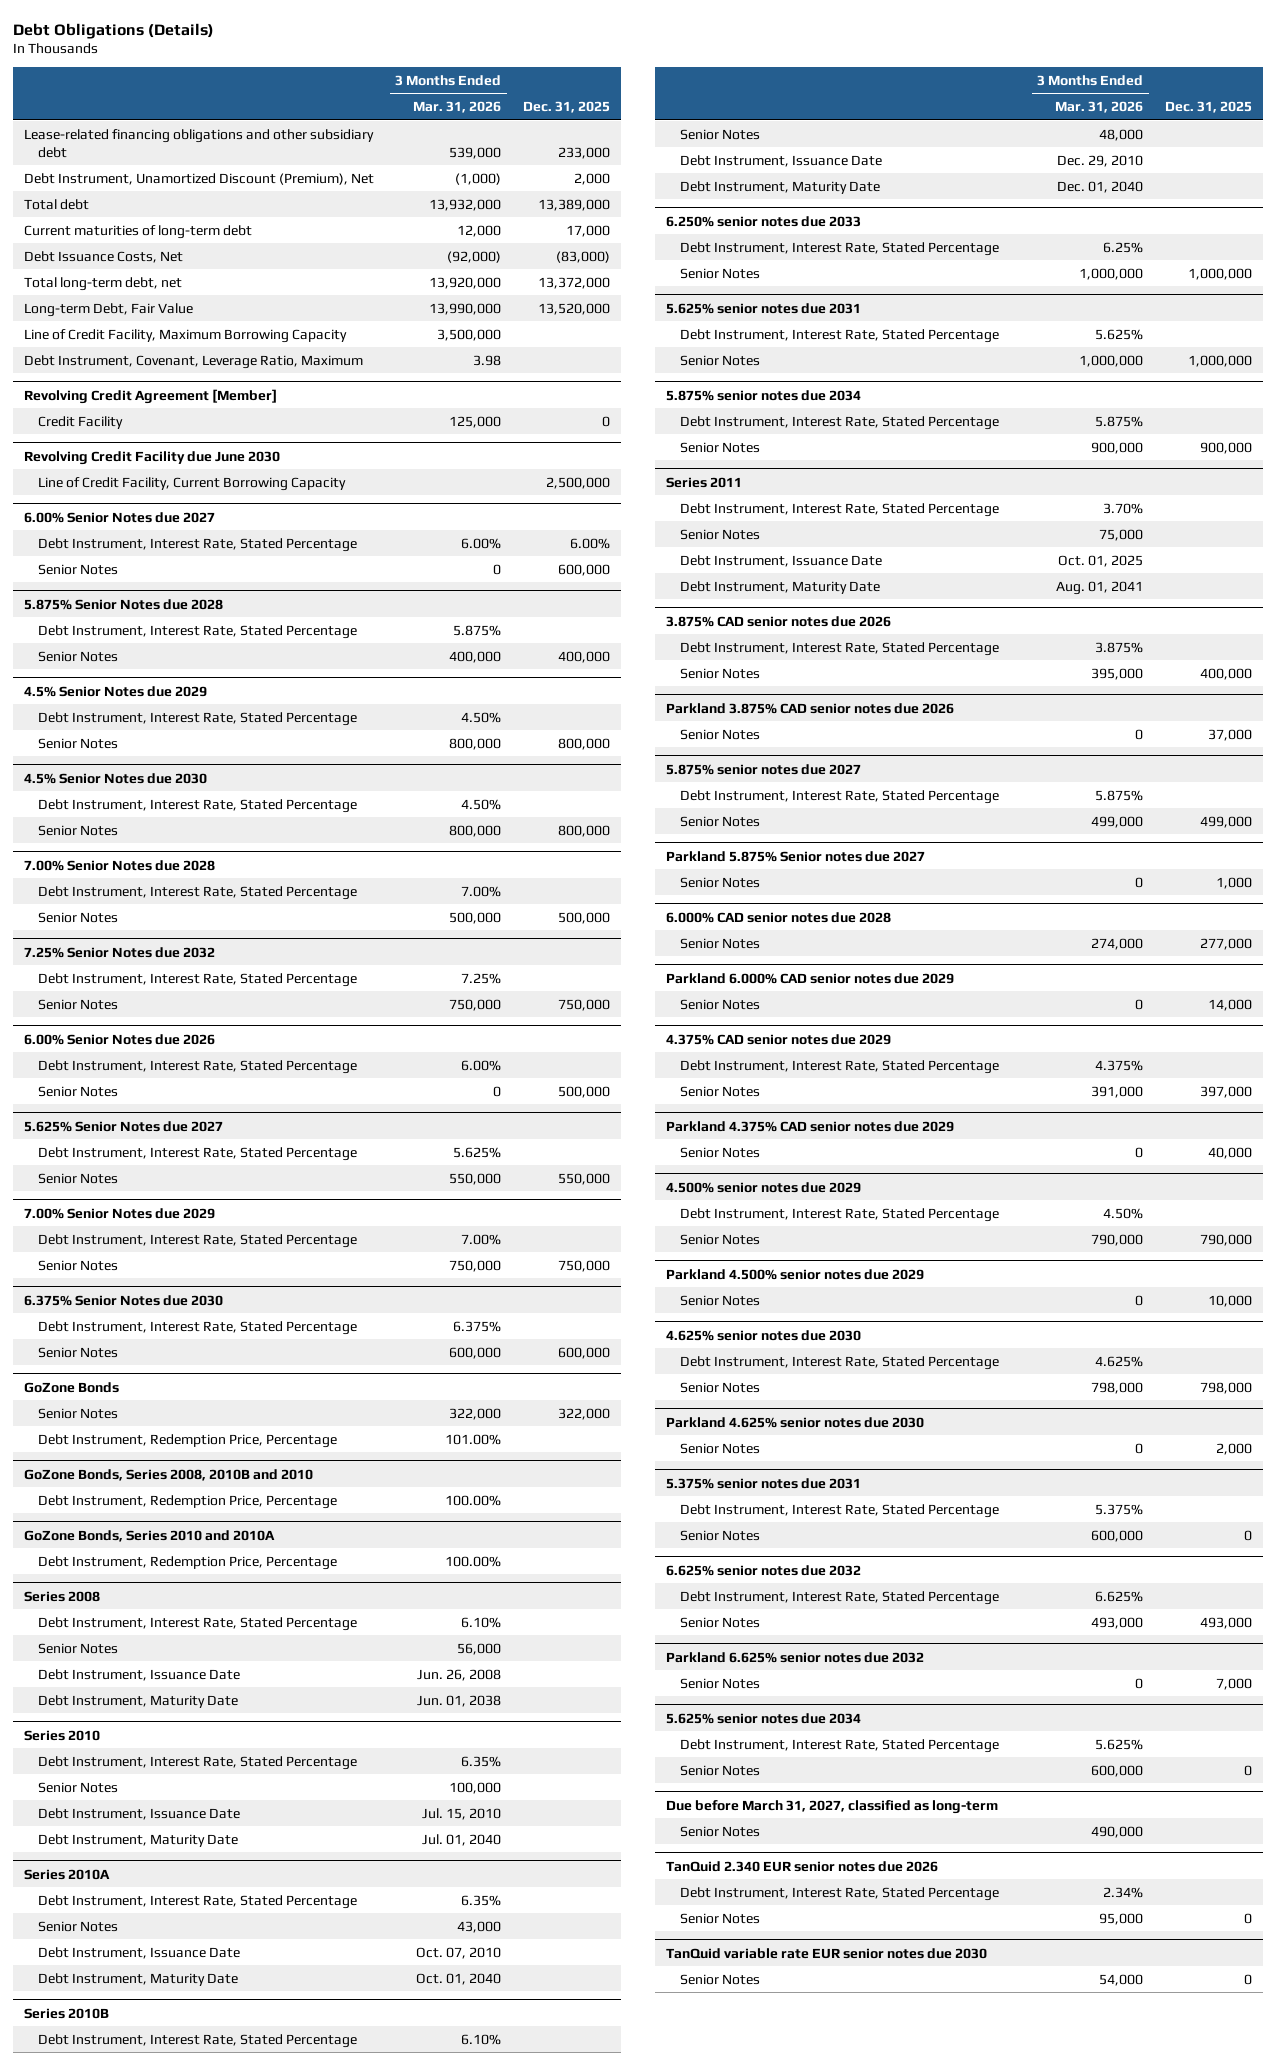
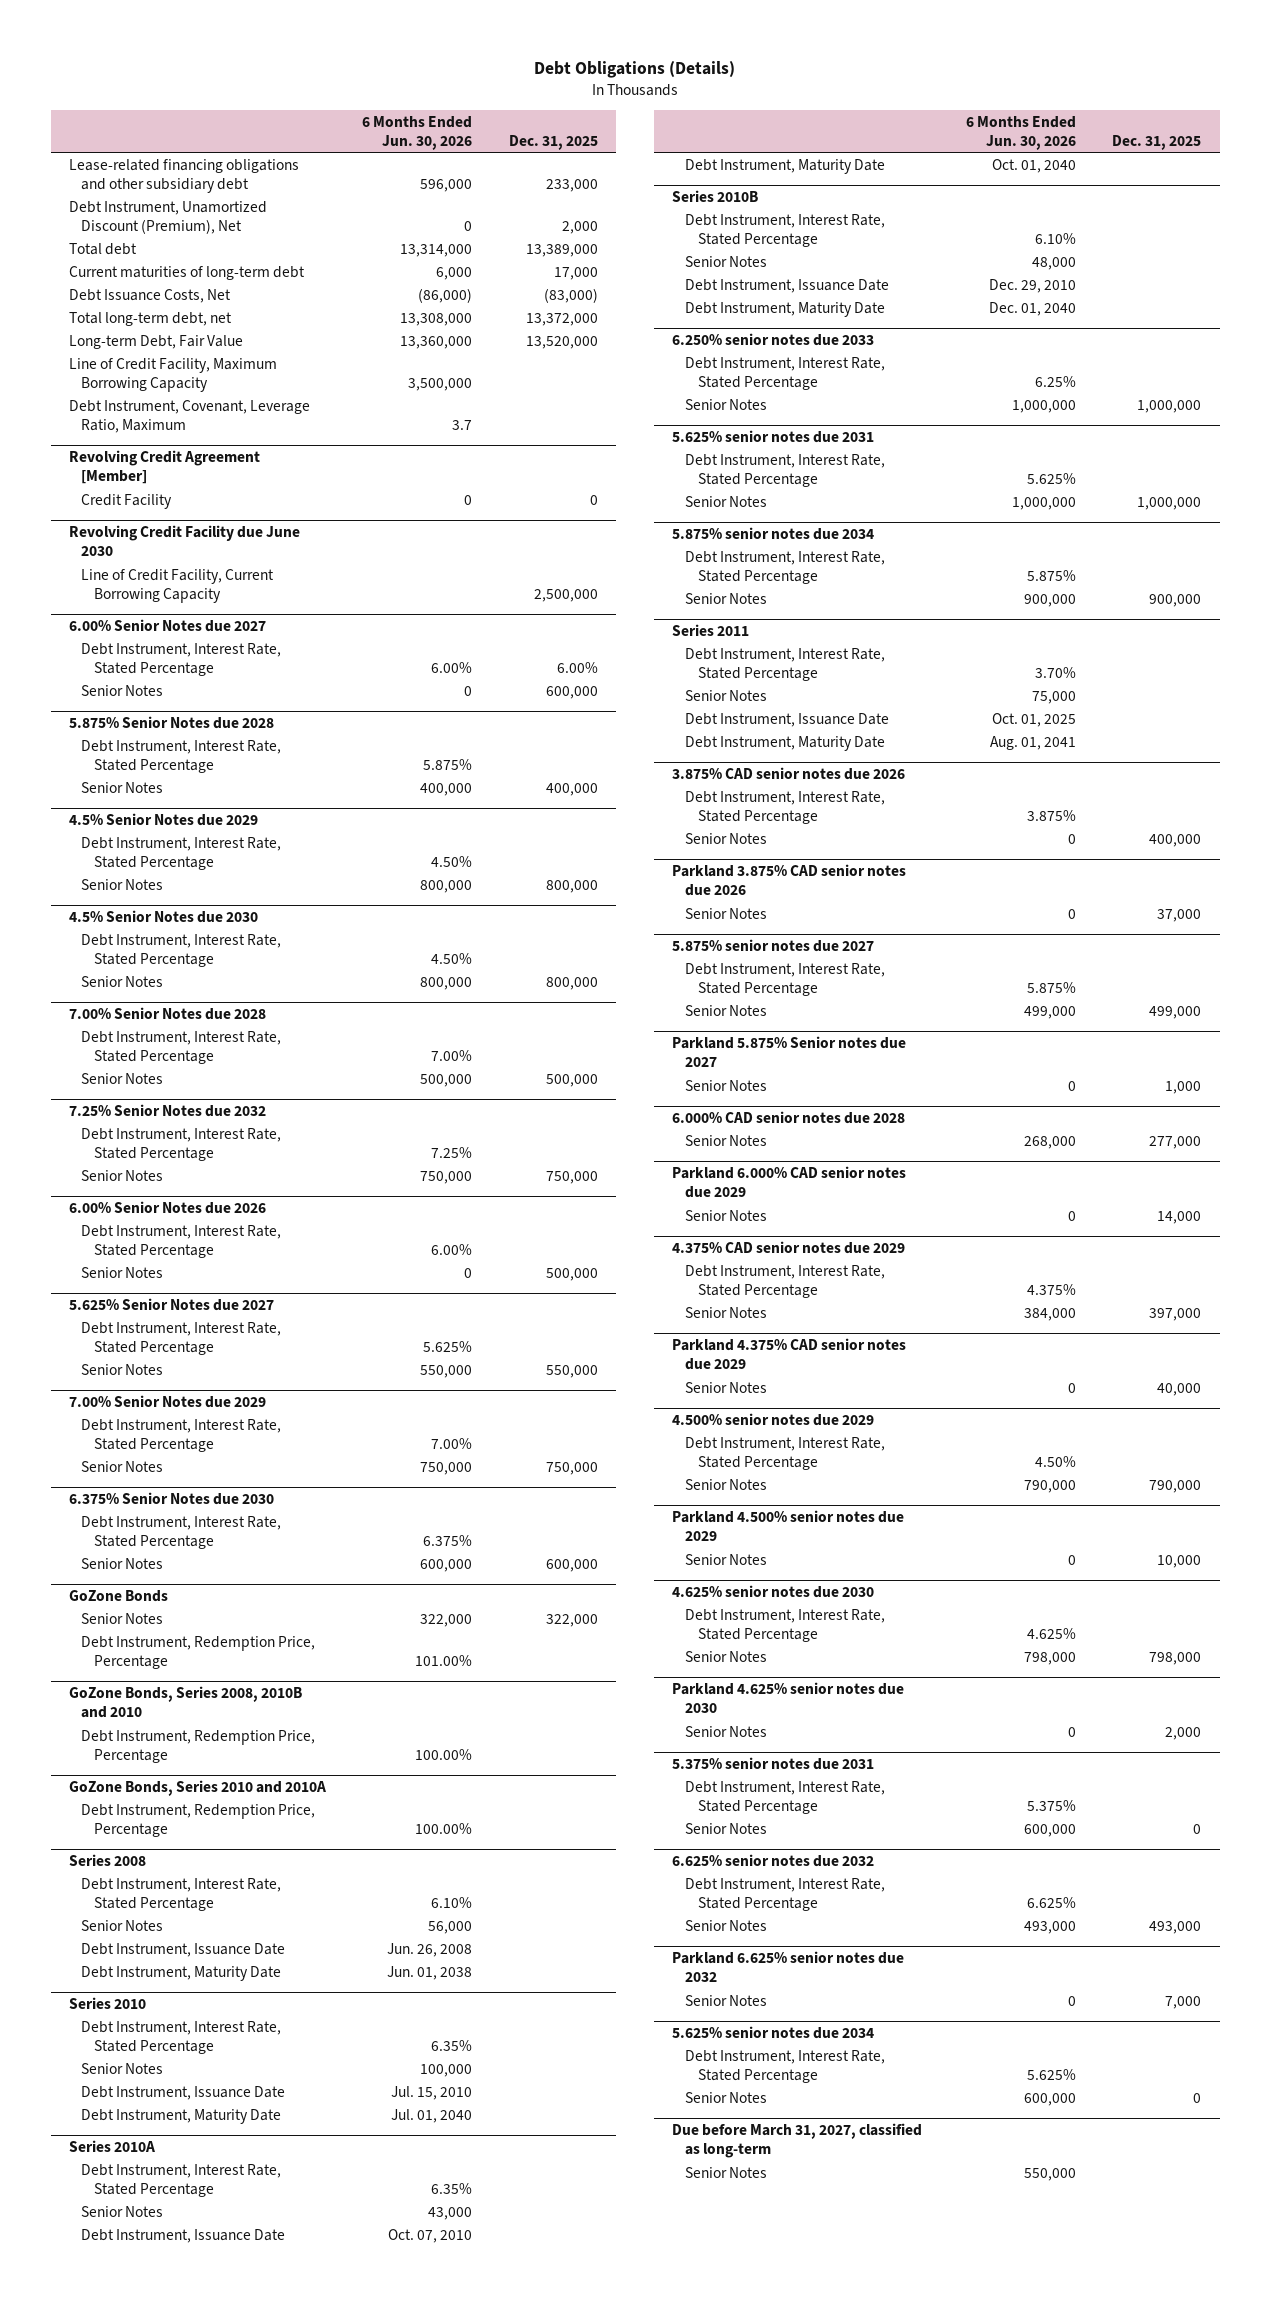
- | 3 Months Ended Mar. 31, 2026 | Dec. 31, 2025
+ | 6 Months Ended Jun. 30, 2026 | Dec. 31, 2025
- TanQuid 2.340 EUR senior notes due 2026
- Debt Instrument, Interest Rate, Stated Percentage | 2.34% |
- Senior Notes | 95,000 | 0
- TanQuid variable rate EUR senior notes due 2030
- Senior Notes | 54,000 | 0

